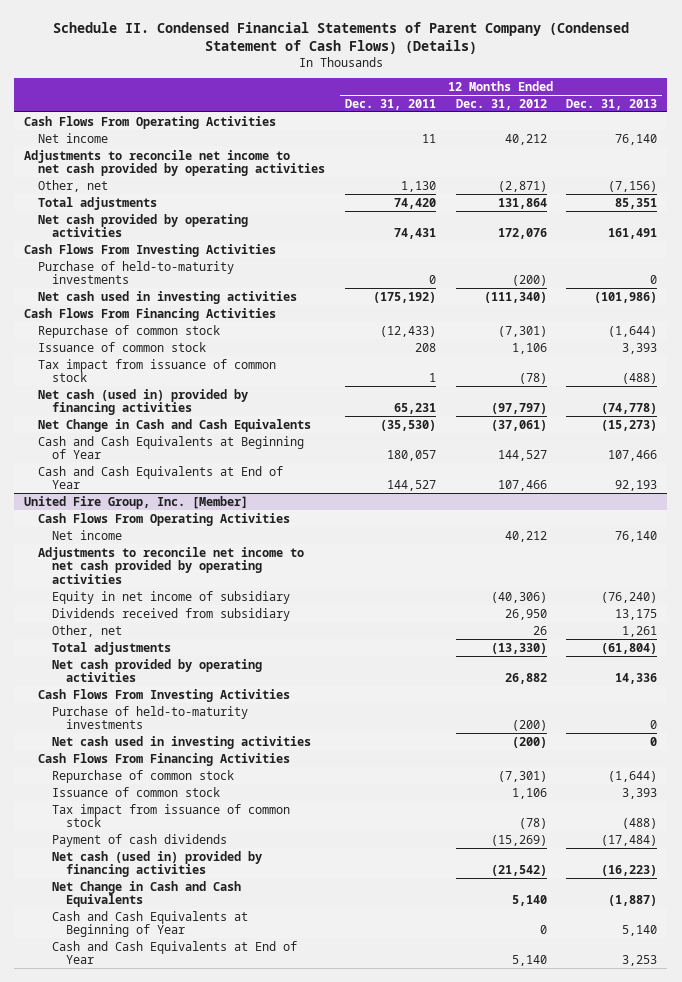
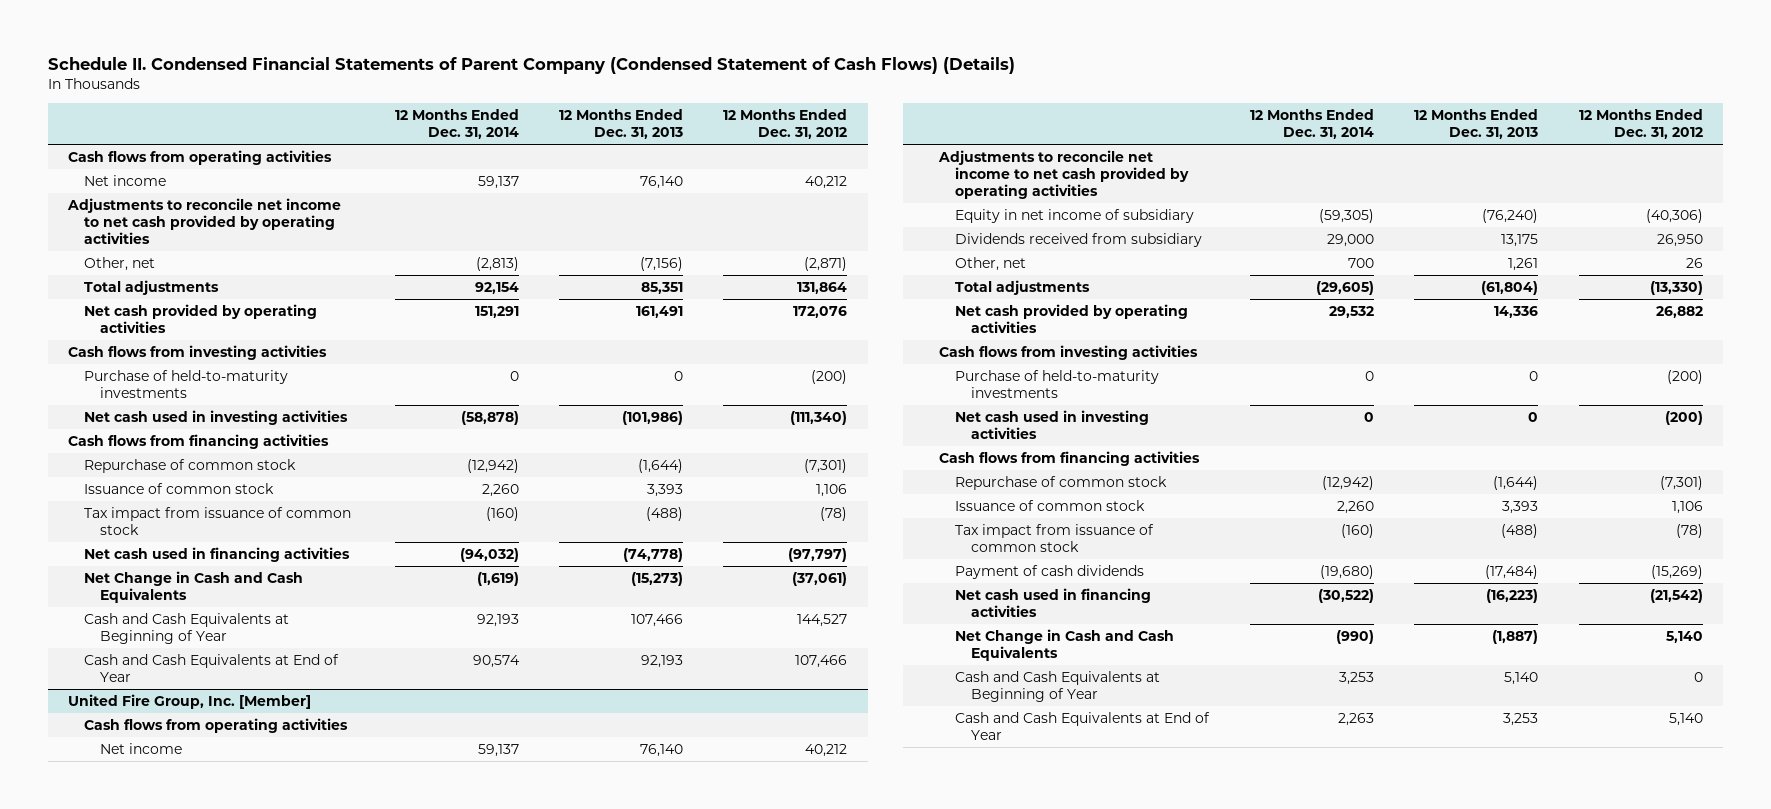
- | 12 Months Ended Dec. 31, 2011 | 12 Months Ended Dec. 31, 2012 | 12 Months Ended Dec. 31, 2013
+ | 12 Months Ended Dec. 31, 2014 | 12 Months Ended Dec. 31, 2013 | 12 Months Ended Dec. 31, 2012
- Cash Flows From Operating Activities
+ Cash flows from operating activities
- Cash Flows From Investing Activities
+ Cash flows from investing activities
- Cash Flows From Financing Activities
+ Cash flows from financing activities
- Net cash (used in) provided by financing activities | 65,231 | (97,797) | (74,778)
+ Net cash used in financing activities | (94,032) | (74,778) | (97,797)
@ United Fire Group, Inc. [Member]
- Cash Flows From Operating Activities
+ Cash flows from operating activities
- Cash Flows From Investing Activities
+ Cash flows from investing activities
- Cash Flows From Financing Activities
+ Cash flows from financing activities
- Net cash (used in) provided by financing activities | | (21,542) | (16,223)
+ Net cash used in financing activities | (30,522) | (16,223) | (21,542)

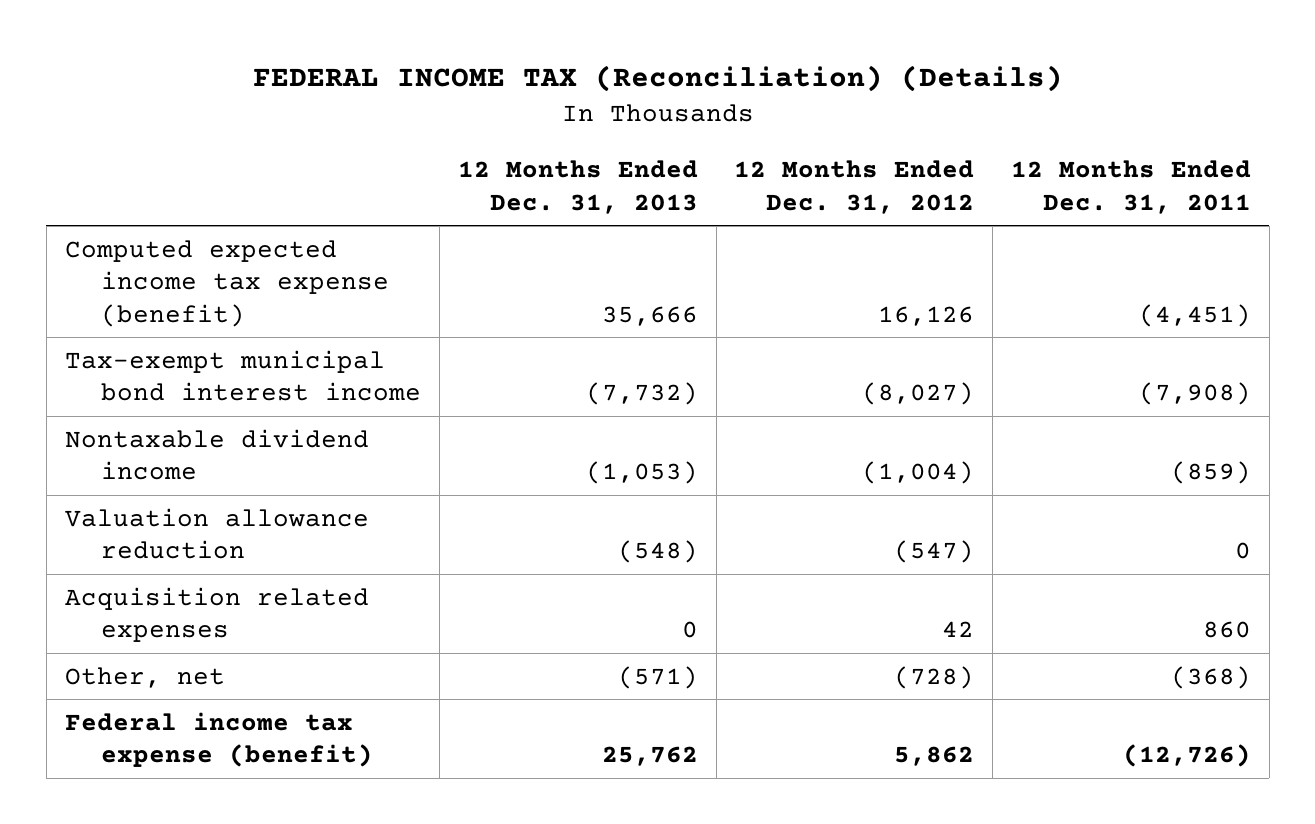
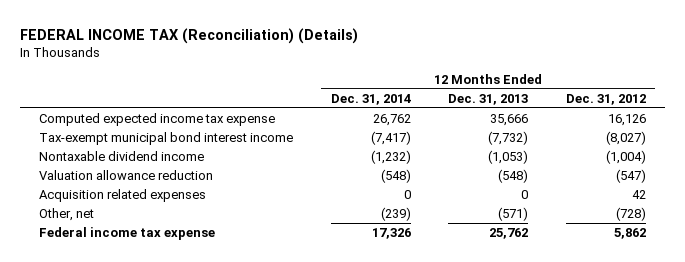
- | 12 Months Ended Dec. 31, 2013 | 12 Months Ended Dec. 31, 2012 | 12 Months Ended Dec. 31, 2011
+ | 12 Months Ended Dec. 31, 2014 | 12 Months Ended Dec. 31, 2013 | 12 Months Ended Dec. 31, 2012
- Computed expected income tax expense (benefit) | 35,666 | 16,126 | (4,451)
+ Computed expected income tax expense | 26,762 | 35,666 | 16,126
- Federal income tax expense (benefit) | 25,762 | 5,862 | (12,726)
+ Federal income tax expense | 17,326 | 25,762 | 5,862

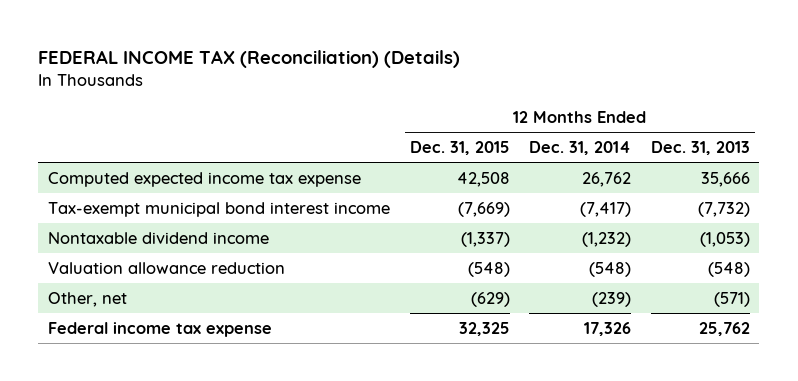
- | 12 Months Ended Dec. 31, 2014 | 12 Months Ended Dec. 31, 2013 | 12 Months Ended Dec. 31, 2012
+ | 12 Months Ended Dec. 31, 2015 | 12 Months Ended Dec. 31, 2014 | 12 Months Ended Dec. 31, 2013
- Acquisition related expenses | 0 | 0 | 42

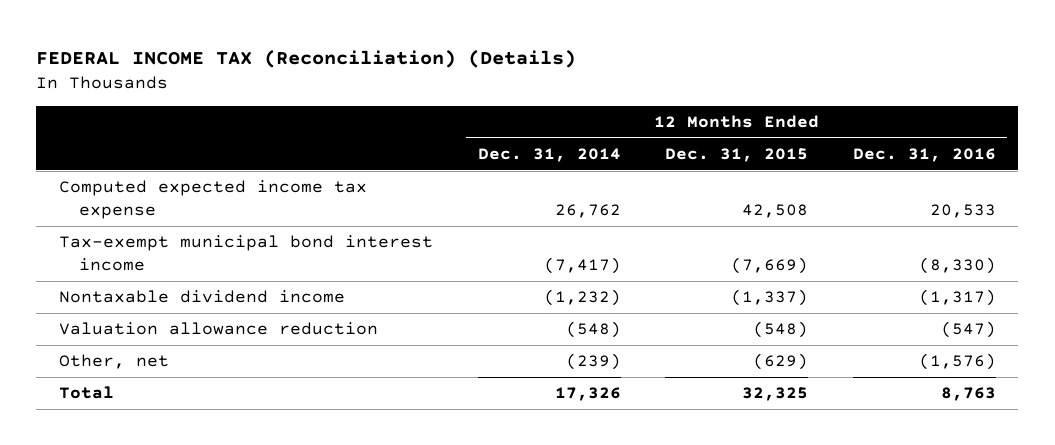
- | 12 Months Ended Dec. 31, 2015 | 12 Months Ended Dec. 31, 2014 | 12 Months Ended Dec. 31, 2013
+ | 12 Months Ended Dec. 31, 2014 | 12 Months Ended Dec. 31, 2015 | 12 Months Ended Dec. 31, 2016
- Federal income tax expense | 32,325 | 17,326 | 25,762
+ Total | 17,326 | 32,325 | 8,763

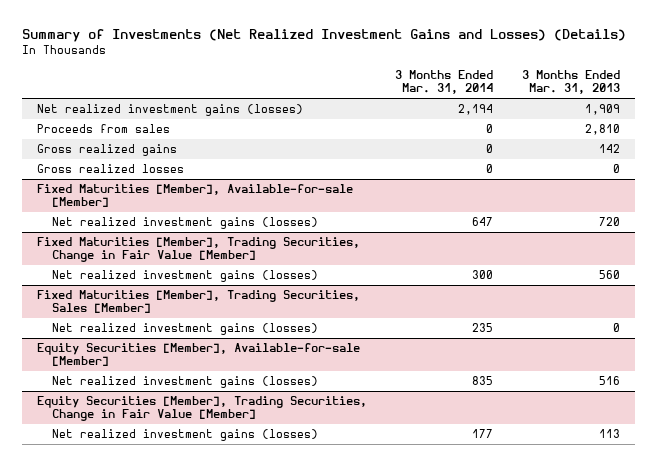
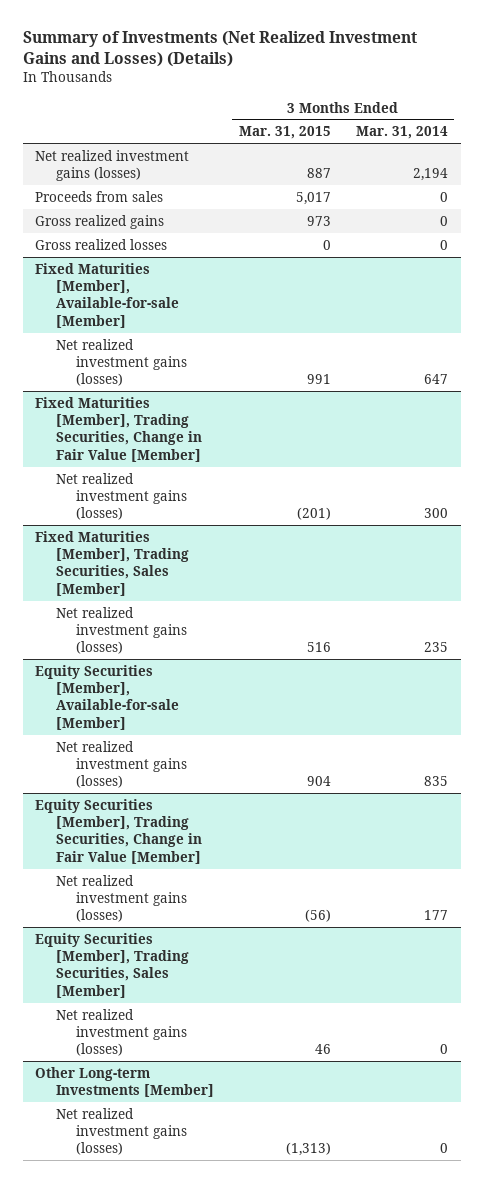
- | 3 Months Ended Mar. 31, 2014 | 3 Months Ended Mar. 31, 2013
+ | 3 Months Ended Mar. 31, 2015 | 3 Months Ended Mar. 31, 2014
+ Equity Securities [Member], Trading Securities, Sales [Member]
+ Net realized investment gains (losses) | 46 | 0
+ Other Long-term Investments [Member]
+ Net realized investment gains (losses) | (1,313) | 0

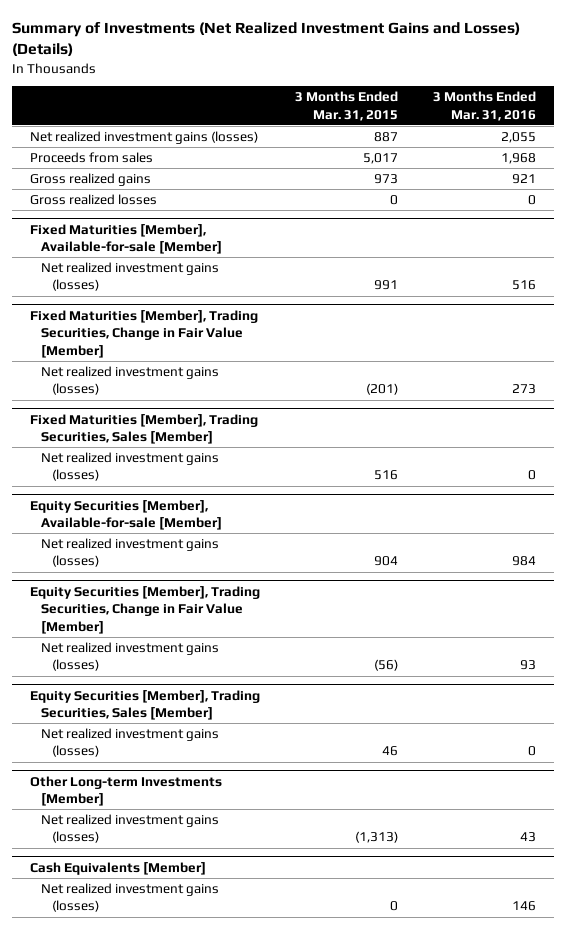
- | 3 Months Ended Mar. 31, 2015 | 3 Months Ended Mar. 31, 2014
+ | 3 Months Ended Mar. 31, 2015 | 3 Months Ended Mar. 31, 2016
+ Cash Equivalents [Member]
+ Net realized investment gains (losses) | 0 | 146

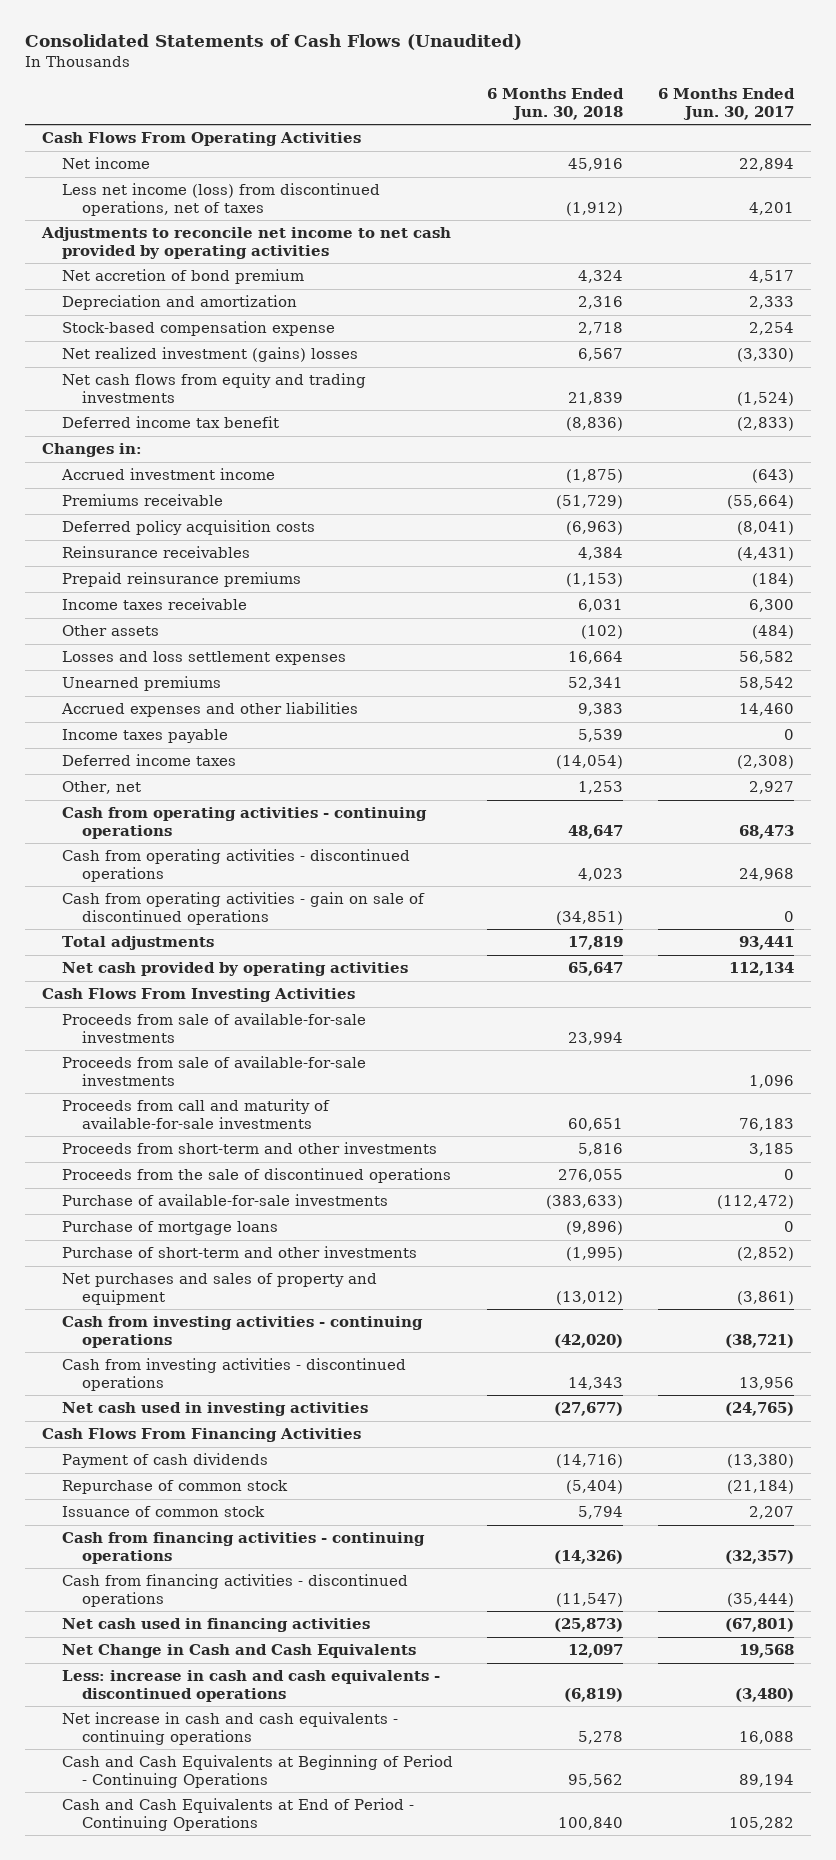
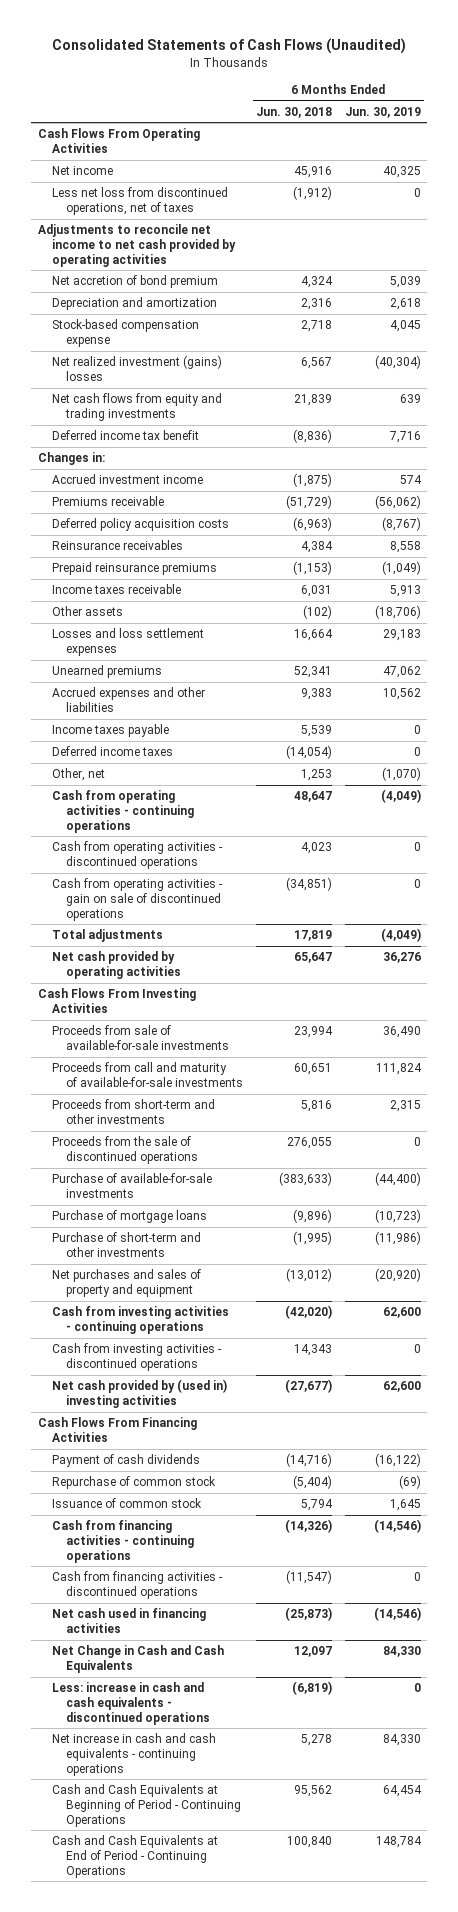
- | 6 Months Ended Jun. 30, 2018 | 6 Months Ended Jun. 30, 2017
+ | 6 Months Ended Jun. 30, 2018 | 6 Months Ended Jun. 30, 2019
- Less net income (loss) from discontinued operations, net of taxes | (1,912) | 4,201
+ Less net loss from discontinued operations, net of taxes | (1,912) | 0
- Proceeds from sale of available-for-sale investments | | 1,096
- Net cash used in investing activities | (27,677) | (24,765)
+ Net cash provided by (used in) investing activities | (27,677) | 62,600

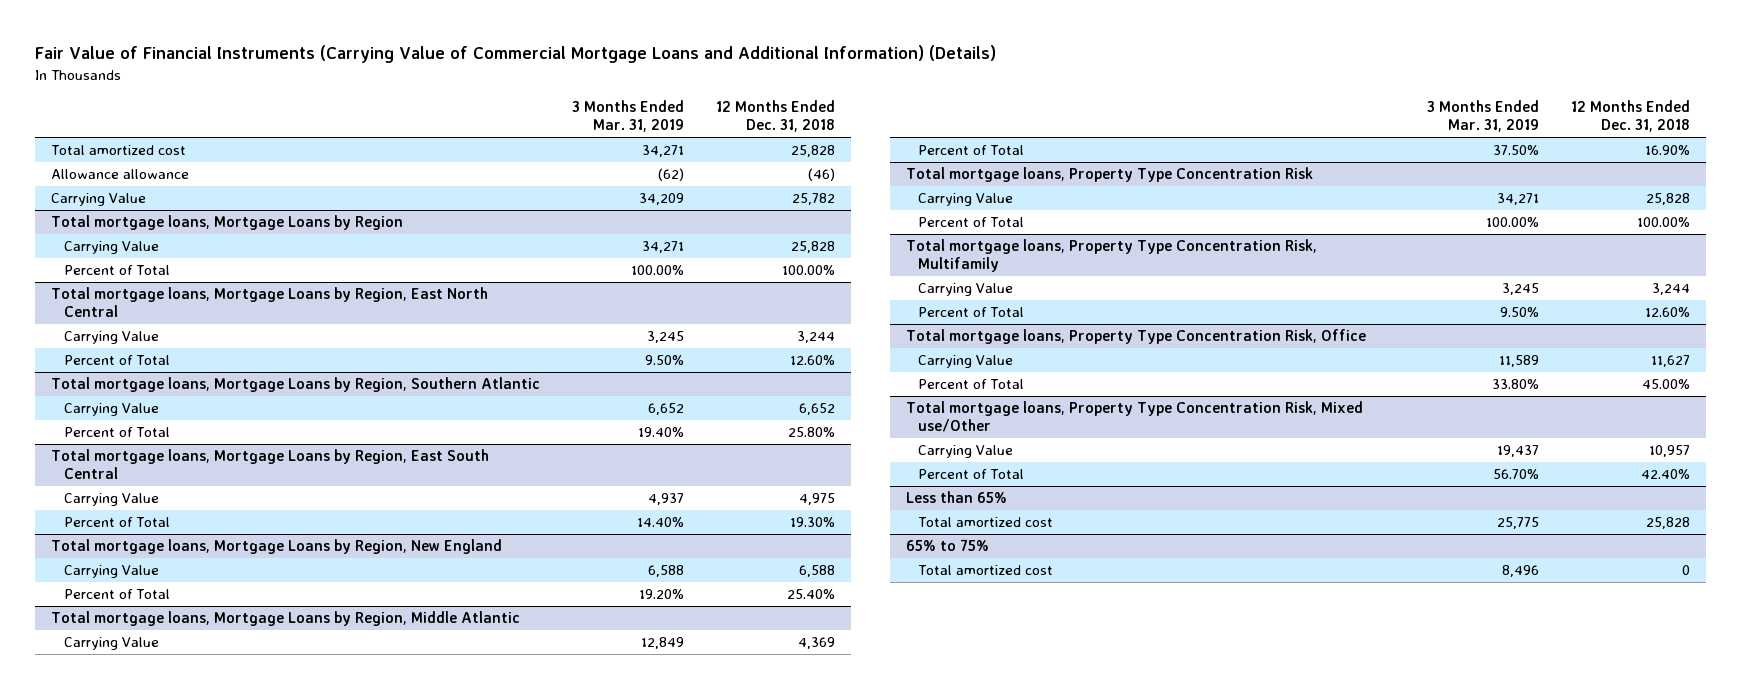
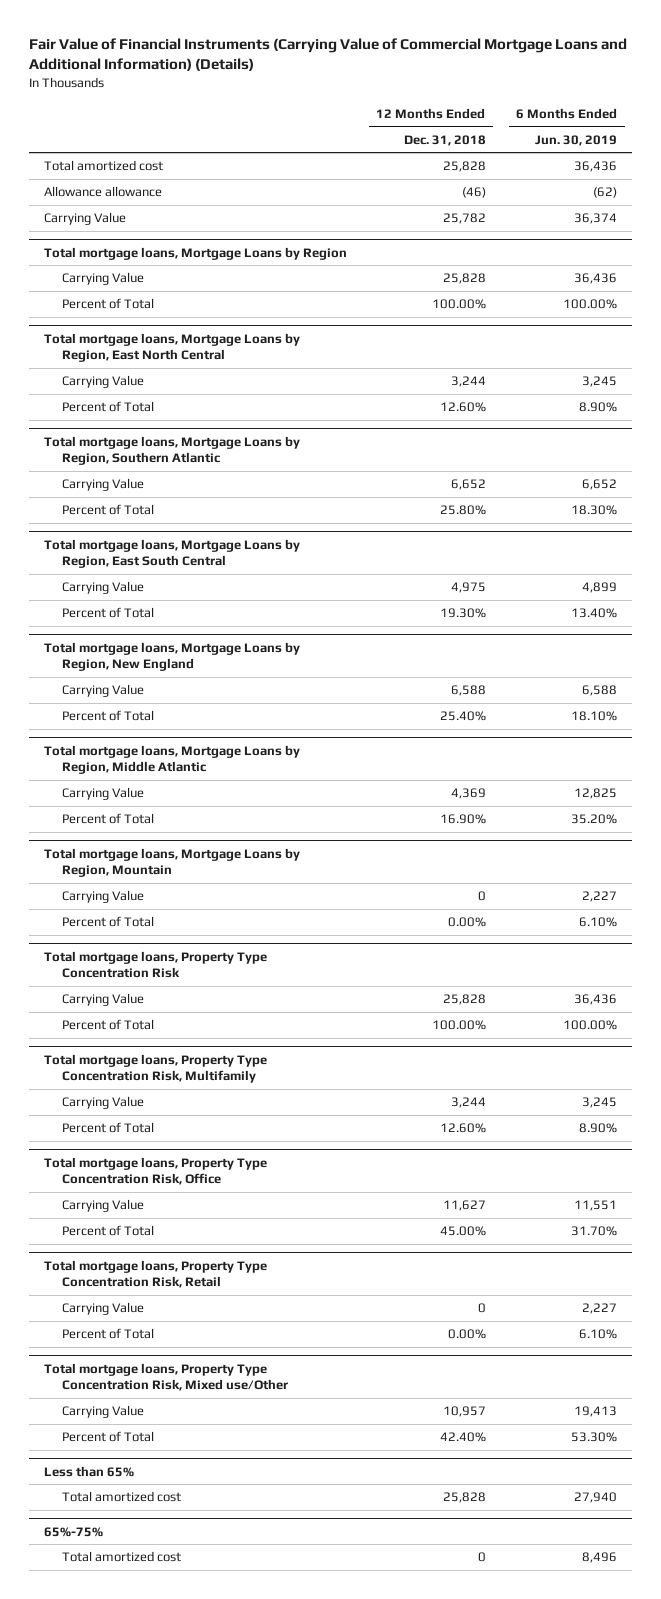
- | 3 Months Ended Mar. 31, 2019 | 12 Months Ended Dec. 31, 2018
+ | 12 Months Ended Dec. 31, 2018 | 6 Months Ended Jun. 30, 2019
+ Total mortgage loans, Mortgage Loans by Region, Mountain
+ Carrying Value | 0 | 2,227
+ Percent of Total | 0.00% | 6.10%
+ Total mortgage loans, Property Type Concentration Risk, Retail
+ Carrying Value | 0 | 2,227
+ Percent of Total | 0.00% | 6.10%
- 65% to 75%
+ 65%-75%

